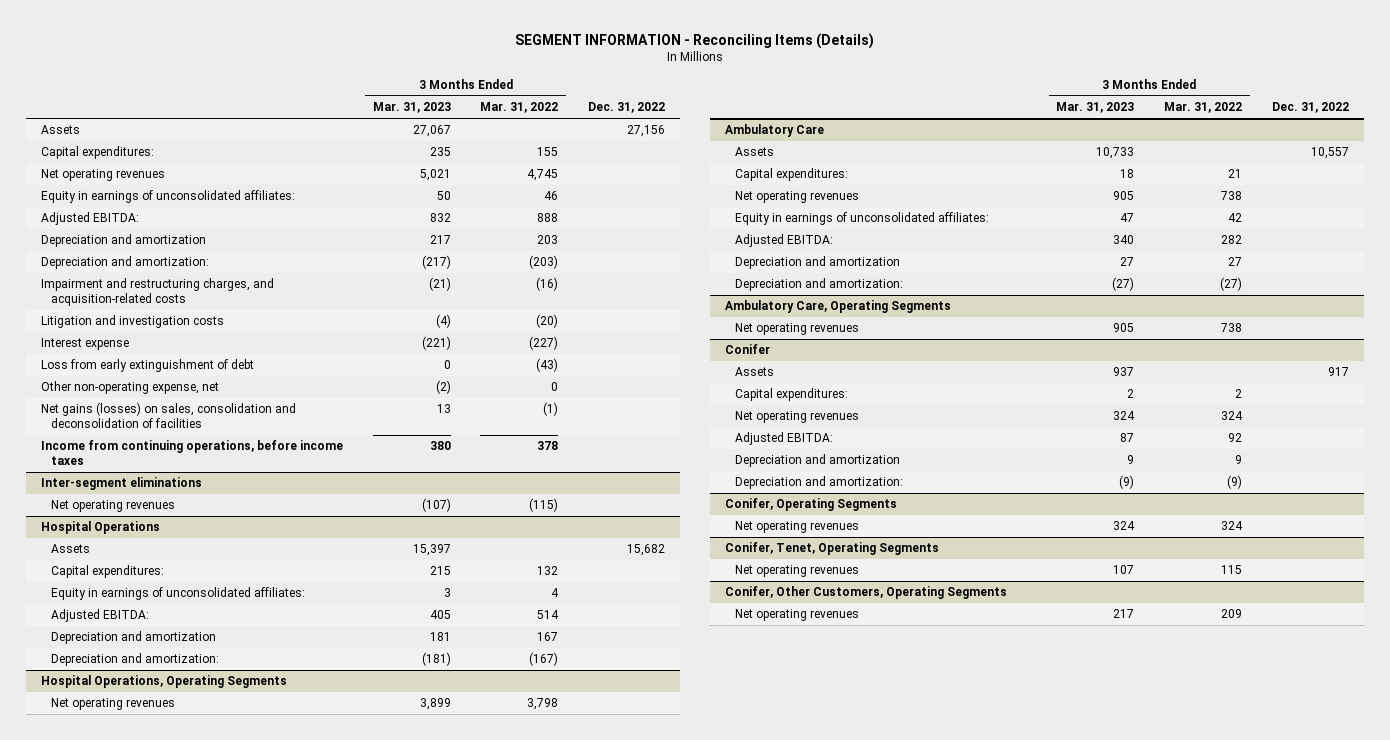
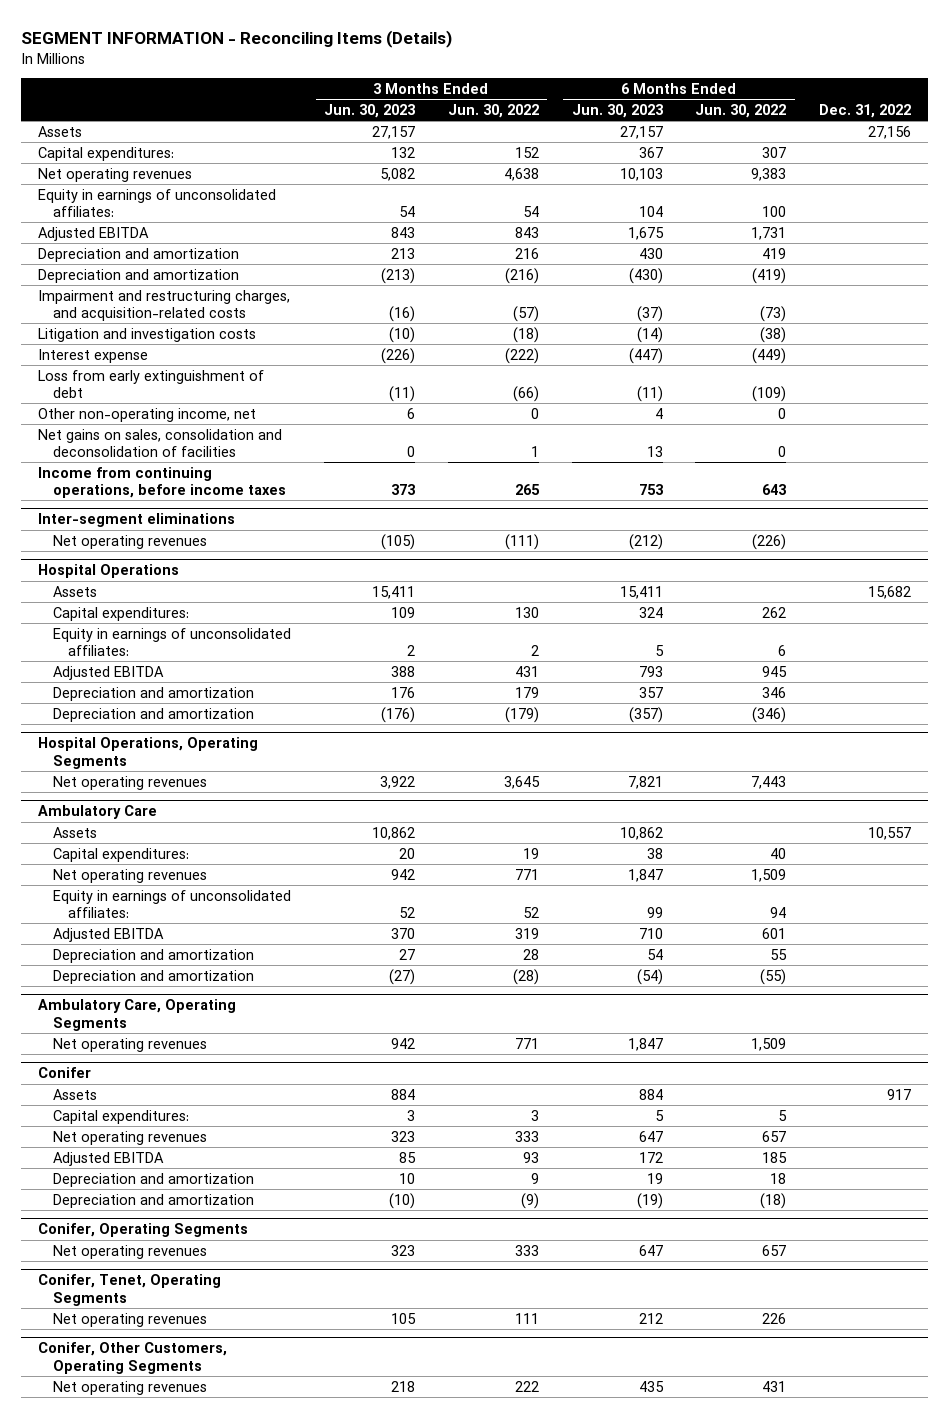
- | 3 Months Ended Mar. 31, 2023 | 3 Months Ended Mar. 31, 2022 | Dec. 31, 2022
+ | 3 Months Ended Jun. 30, 2023 | 3 Months Ended Jun. 30, 2022 | 6 Months Ended Jun. 30, 2023 | 6 Months Ended Jun. 30, 2022 | Dec. 31, 2022
- Adjusted EBITDA: | 832 | 888 |
+ Adjusted EBITDA | 843 | 843 | 1,675 | 1,731 |
- Depreciation and amortization: | (217) | (203) |
+ Depreciation and amortization | (213) | (216) | (430) | (419) |
- Other non-operating expense, net | (2) | 0 |
- Net gains (losses) on sales, consolidation and deconsolidation of facilities | 13 | (1) |
+ Other non-operating income, net | 6 | 0 | 4 | 0 |
+ Net gains on sales, consolidation and deconsolidation of facilities | 0 | 1 | 13 | 0 |
@ Hospital Operations
- Adjusted EBITDA: | 405 | 514 |
+ Adjusted EBITDA | 388 | 431 | 793 | 945 |
- Depreciation and amortization: | (181) | (167) |
+ Depreciation and amortization | (176) | (179) | (357) | (346) |
@ Ambulatory Care
- Adjusted EBITDA: | 340 | 282 |
+ Adjusted EBITDA | 370 | 319 | 710 | 601 |
- Depreciation and amortization: | (27) | (27) |
+ Depreciation and amortization | (27) | (28) | (54) | (55) |
@ Conifer
- Adjusted EBITDA: | 87 | 92 |
+ Adjusted EBITDA | 85 | 93 | 172 | 185 |
- Depreciation and amortization: | (9) | (9) |
+ Depreciation and amortization | (10) | (9) | (19) | (18) |

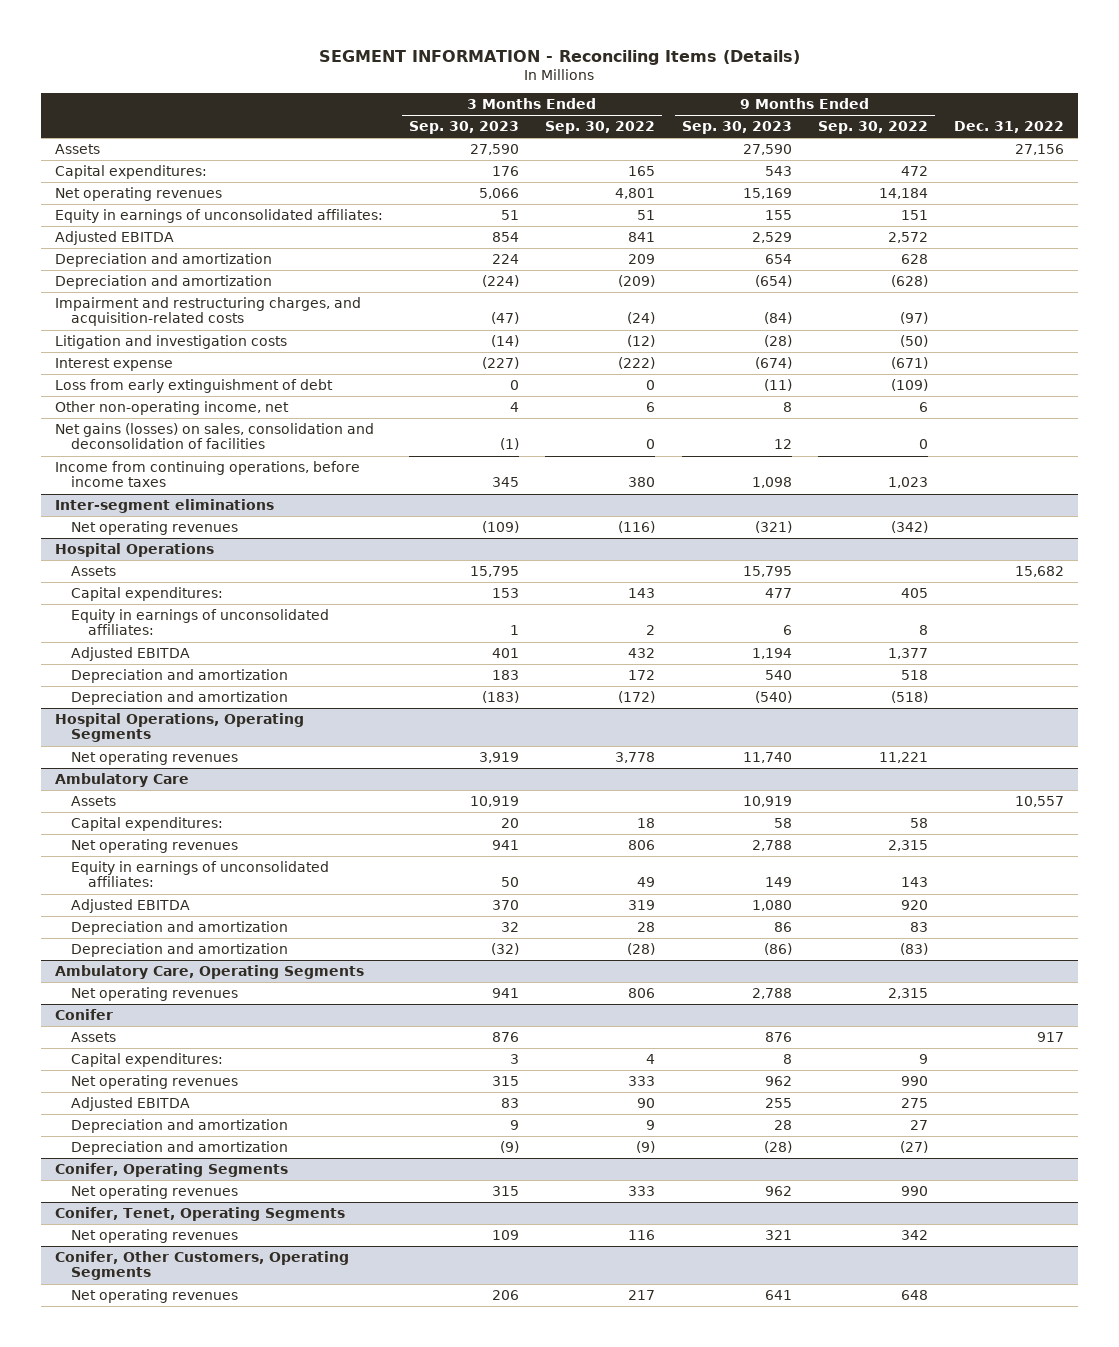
- | 3 Months Ended Jun. 30, 2023 | 3 Months Ended Jun. 30, 2022 | 6 Months Ended Jun. 30, 2023 | 6 Months Ended Jun. 30, 2022 | Dec. 31, 2022
+ | 3 Months Ended Sep. 30, 2023 | 3 Months Ended Sep. 30, 2022 | 9 Months Ended Sep. 30, 2023 | 9 Months Ended Sep. 30, 2022 | Dec. 31, 2022
- Net gains on sales, consolidation and deconsolidation of facilities | 0 | 1 | 13 | 0 |
+ Net gains (losses) on sales, consolidation and deconsolidation of facilities | (1) | 0 | 12 | 0 |

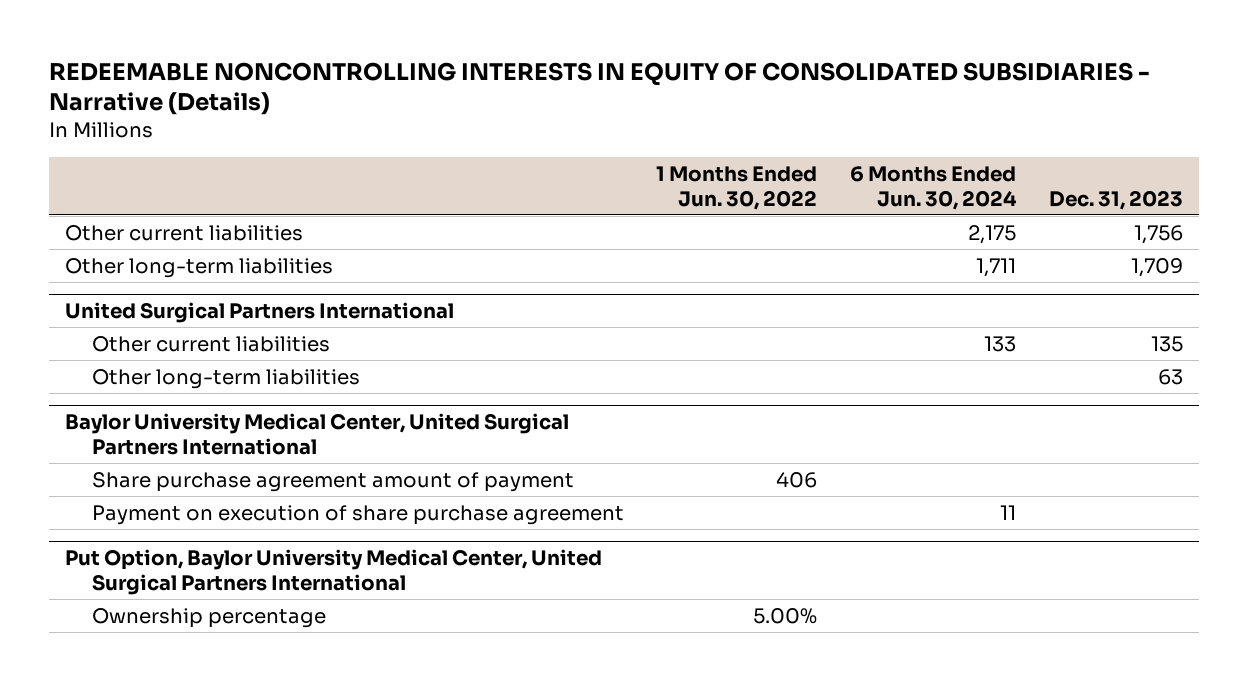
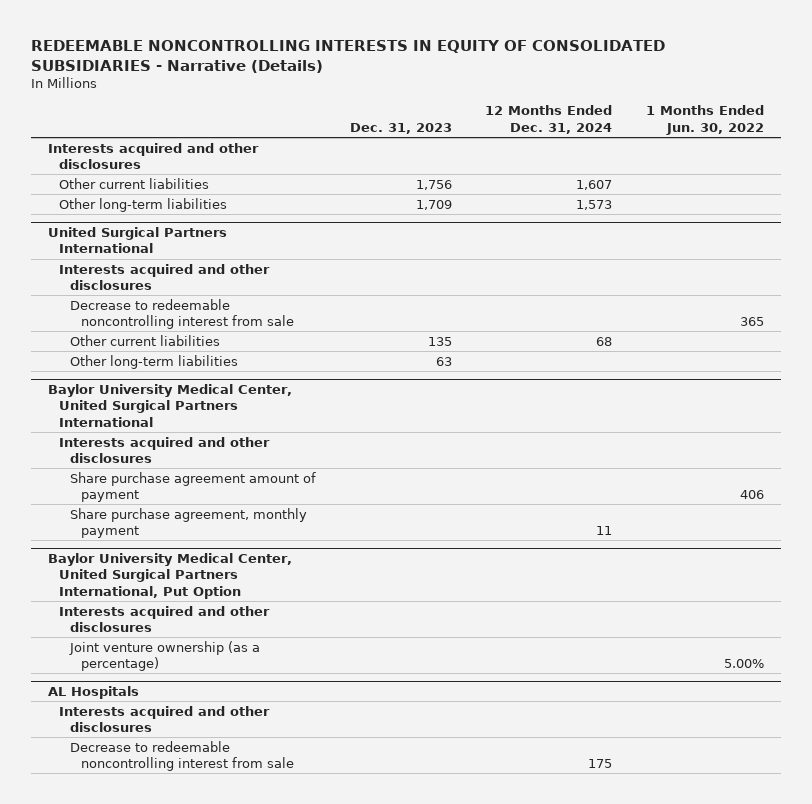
- | 1 Months Ended Jun. 30, 2022 | 6 Months Ended Jun. 30, 2024 | Dec. 31, 2023
+ | Dec. 31, 2023 | 12 Months Ended Dec. 31, 2024 | 1 Months Ended Jun. 30, 2022
+ Interests acquired and other disclosures
@ United Surgical Partners International
+ Interests acquired and other disclosures
+ Decrease to redeemable noncontrolling interest from sale | | | 365
@ Baylor University Medical Center, United Surgical Partners International
+ Interests acquired and other disclosures
- Payment on execution of share purchase agreement | | 11 |
- Put Option, Baylor University Medical Center, United Surgical Partners International
- Ownership percentage | 5.00% | |
@ Baylor University Medical Center, United Surgical Partners International
+ Share purchase agreement, monthly payment | | 11 |
+ Baylor University Medical Center, United Surgical Partners International, Put Option
+ Interests acquired and other disclosures
+ Joint venture ownership (as a percentage) | | | 5.00%
+ AL Hospitals
+ Interests acquired and other disclosures
+ Decrease to redeemable noncontrolling interest from sale | | 175 |

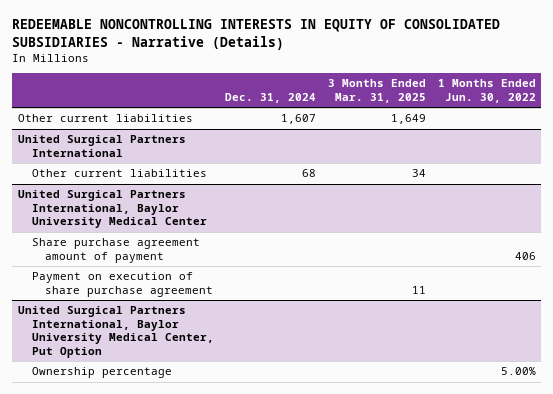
- | Dec. 31, 2023 | 12 Months Ended Dec. 31, 2024 | 1 Months Ended Jun. 30, 2022
+ | Dec. 31, 2024 | 3 Months Ended Mar. 31, 2025 | 1 Months Ended Jun. 30, 2022
- Interests acquired and other disclosures
- Other long-term liabilities | 1,709 | 1,573 |
@ United Surgical Partners International
- Interests acquired and other disclosures
- Decrease to redeemable noncontrolling interest from sale | | | 365
- Other long-term liabilities | 63 | |
- Baylor University Medical Center, United Surgical Partners International
- Interests acquired and other disclosures
+ United Surgical Partners International, Baylor University Medical Center
- Share purchase agreement, monthly payment | | 11 |
- Baylor University Medical Center, United Surgical Partners International, Put Option
- Interests acquired and other disclosures
- Joint venture ownership (as a percentage) | | | 5.00%
- AL Hospitals
- Interests acquired and other disclosures
- Decrease to redeemable noncontrolling interest from sale | | 175 |
+ Payment on execution of share purchase agreement | | 11 |
+ United Surgical Partners International, Baylor University Medical Center, Put Option
+ Ownership percentage | | | 5.00%

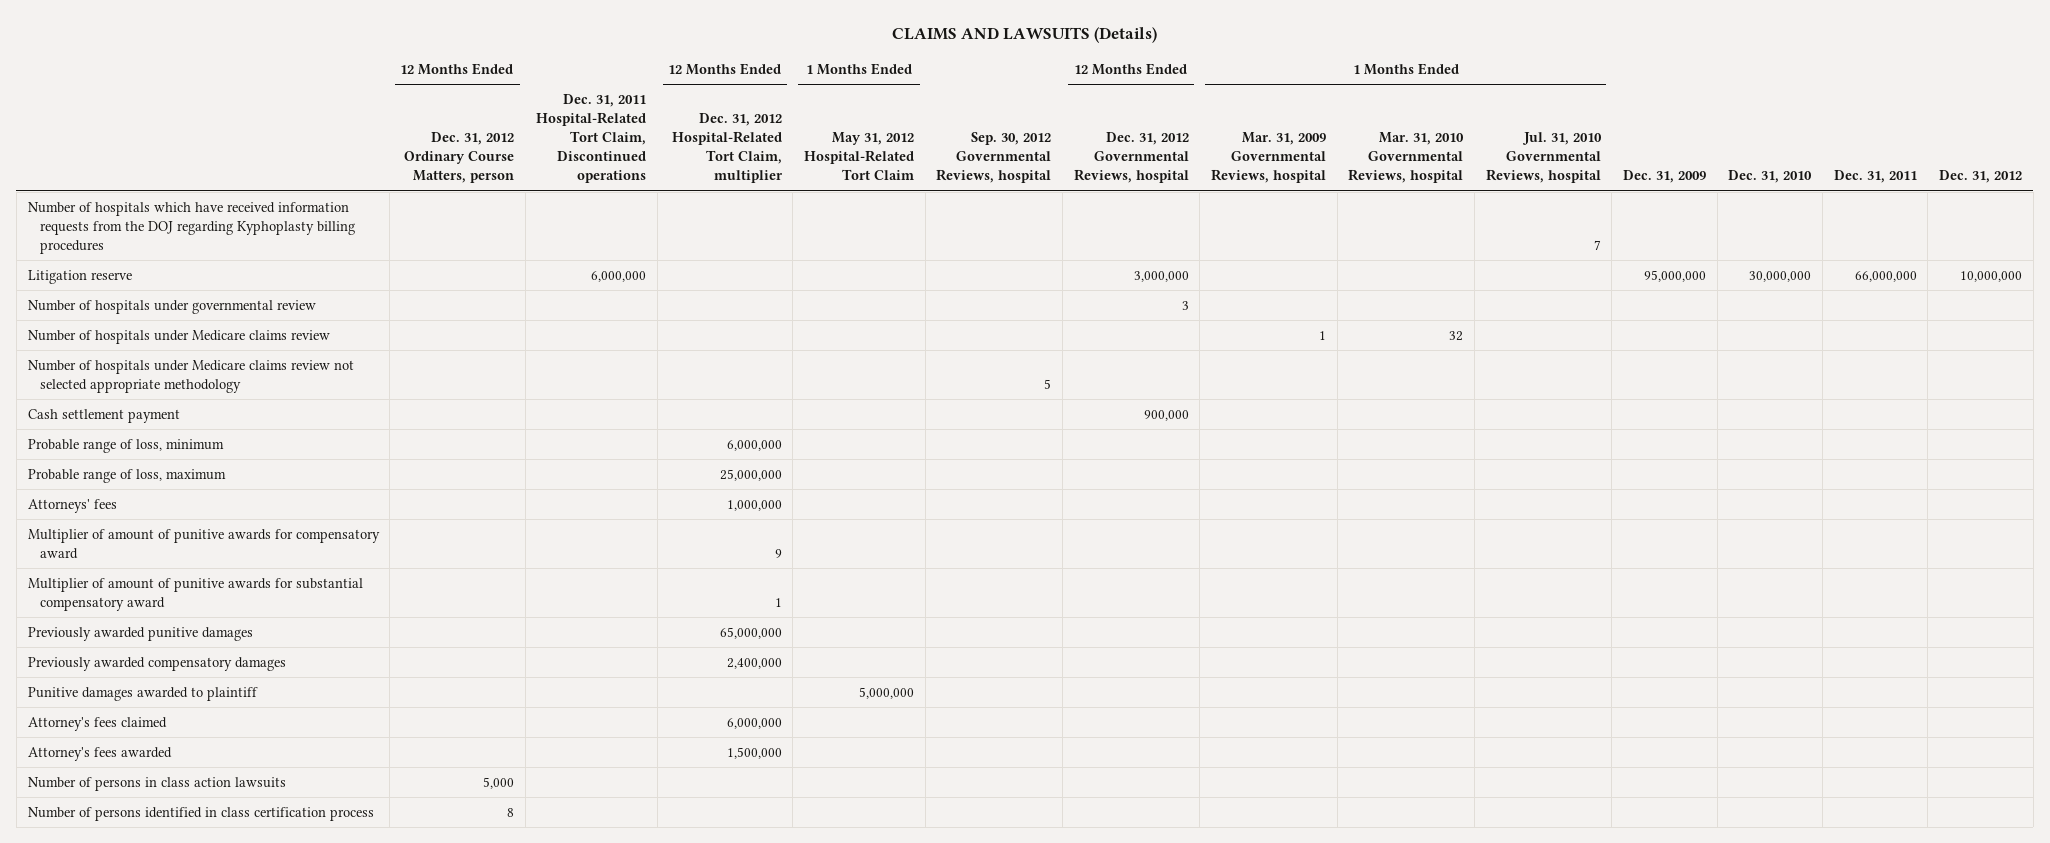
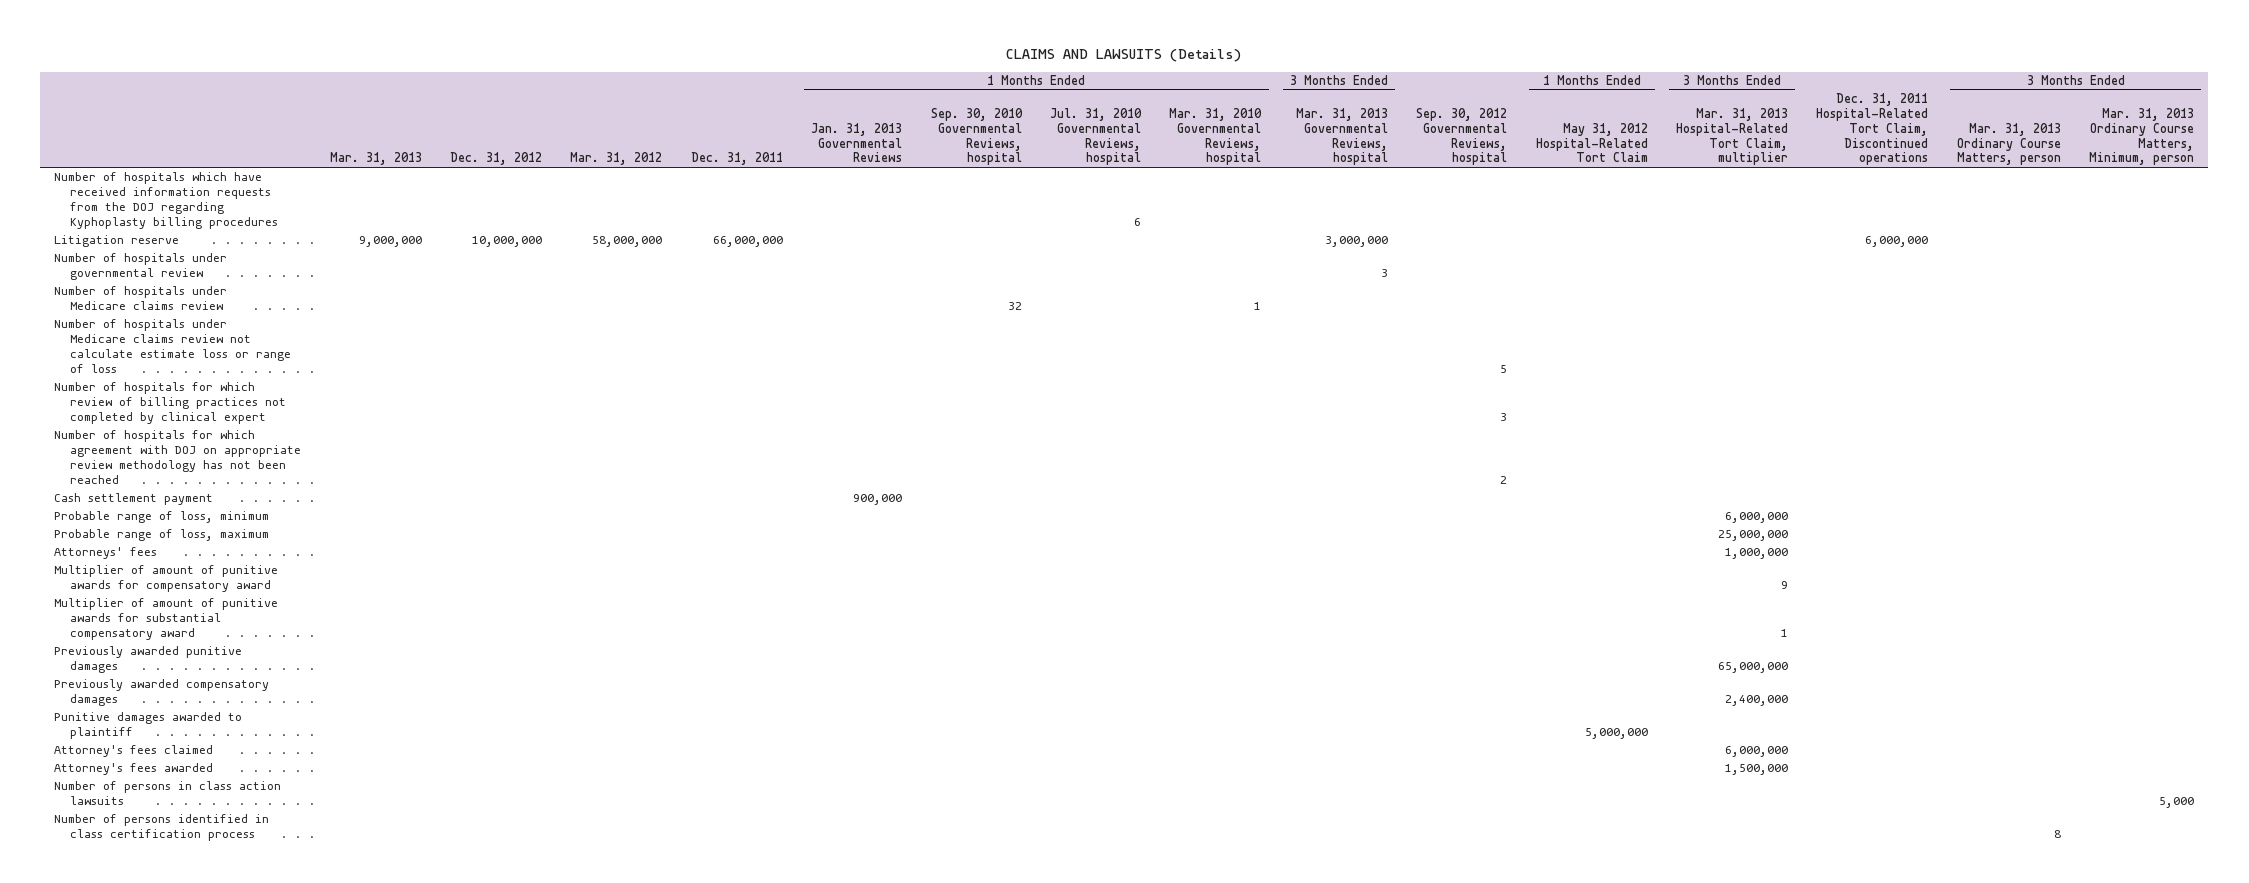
- | 12 Months Ended Dec. 31, 2012 Ordinary Course Matters, person | Dec. 31, 2011 Hospital-Related Tort Claim, Discontinued operations | 12 Months Ended Dec. 31, 2012 Hospital-Related Tort Claim, multiplier | 1 Months Ended May 31, 2012 Hospital-Related Tort Claim | Sep. 30, 2012 Governmental Reviews, hospital | 12 Months Ended Dec. 31, 2012 Governmental Reviews, hospital | 1 Months Ended Mar. 31, 2009 Governmental Reviews, hospital | 1 Months Ended Mar. 31, 2010 Governmental Reviews, hospital | 1 Months Ended Jul. 31, 2010 Governmental Reviews, hospital | Dec. 31, 2009 | Dec. 31, 2010 | Dec. 31, 2011 | Dec. 31, 2012
+ | Mar. 31, 2013 | Dec. 31, 2012 | Mar. 31, 2012 | Dec. 31, 2011 | 1 Months Ended Jan. 31, 2013 Governmental Reviews | 1 Months Ended Sep. 30, 2010 Governmental Reviews, hospital | 1 Months Ended Jul. 31, 2010 Governmental Reviews, hospital | 1 Months Ended Mar. 31, 2010 Governmental Reviews, hospital | 3 Months Ended Mar. 31, 2013 Governmental Reviews, hospital | Sep. 30, 2012 Governmental Reviews, hospital | 1 Months Ended May 31, 2012 Hospital-Related Tort Claim | 3 Months Ended Mar. 31, 2013 Hospital-Related Tort Claim, multiplier | Dec. 31, 2011 Hospital-Related Tort Claim, Discontinued operations | 3 Months Ended Mar. 31, 2013 Ordinary Course Matters, person | 3 Months Ended Mar. 31, 2013 Ordinary Course Matters, Minimum, person
- Number of hospitals which have received information requests from the DOJ regarding Kyphoplasty billing procedures | | | | | | | | | 7 | | | |
+ Number of hospitals which have received information requests from the DOJ regarding Kyphoplasty billing procedures | | | | | | | 6 | | | | | | | |
- Number of hospitals under Medicare claims review | | | | | | | 1 | 32 | | | | |
- Number of hospitals under Medicare claims review not selected appropriate methodology | | | | | 5 | | | | | | | |
+ Number of hospitals under Medicare claims review | | | | | | 32 | | 1 | | | | | | |
+ Number of hospitals under Medicare claims review not calculate estimate loss or range of loss | | | | | | | | | | 5 | | | | |
+ Number of hospitals for which review of billing practices not completed by clinical expert | | | | | | | | | | 3 | | | | |
+ Number of hospitals for which agreement with DOJ on appropriate review methodology has not been reached | | | | | | | | | | 2 | | | | |

